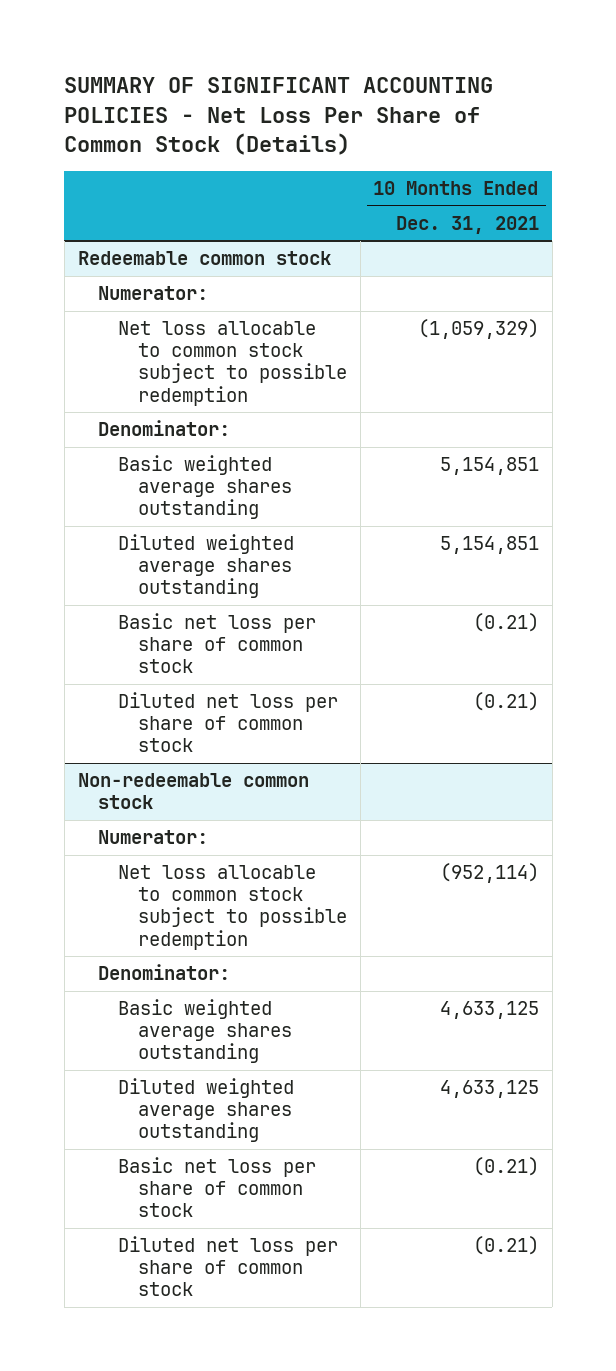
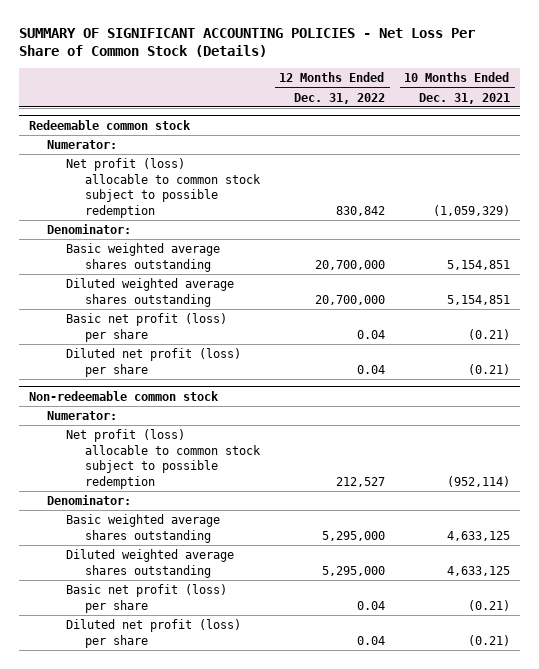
- | 10 Months Ended Dec. 31, 2021
+ | 12 Months Ended Dec. 31, 2022 | 10 Months Ended Dec. 31, 2021
@ Redeemable common stock
- Net loss allocable to common stock subject to possible redemption | (1,059,329)
+ Net profit (loss) allocable to common stock subject to possible redemption | 830,842 | (1,059,329)
- Basic net loss per share of common stock | (0.21)
- Diluted net loss per share of common stock | (0.21)
+ Basic net profit (loss) per share | 0.04 | (0.21)
+ Diluted net profit (loss) per share | 0.04 | (0.21)
@ Non-redeemable common stock
- Net loss allocable to common stock subject to possible redemption | (952,114)
+ Net profit (loss) allocable to common stock subject to possible redemption | 212,527 | (952,114)
- Basic net loss per share of common stock | (0.21)
- Diluted net loss per share of common stock | (0.21)
+ Basic net profit (loss) per share | 0.04 | (0.21)
+ Diluted net profit (loss) per share | 0.04 | (0.21)

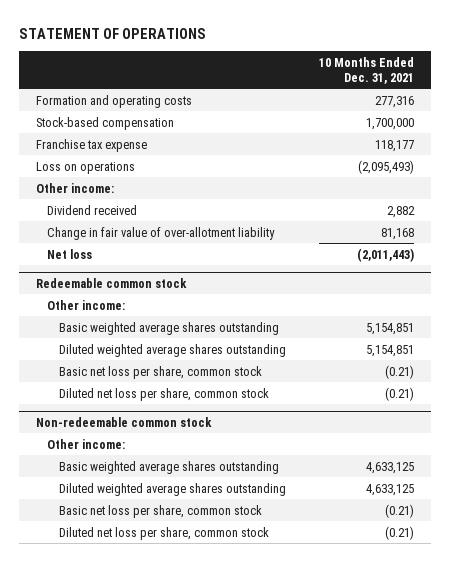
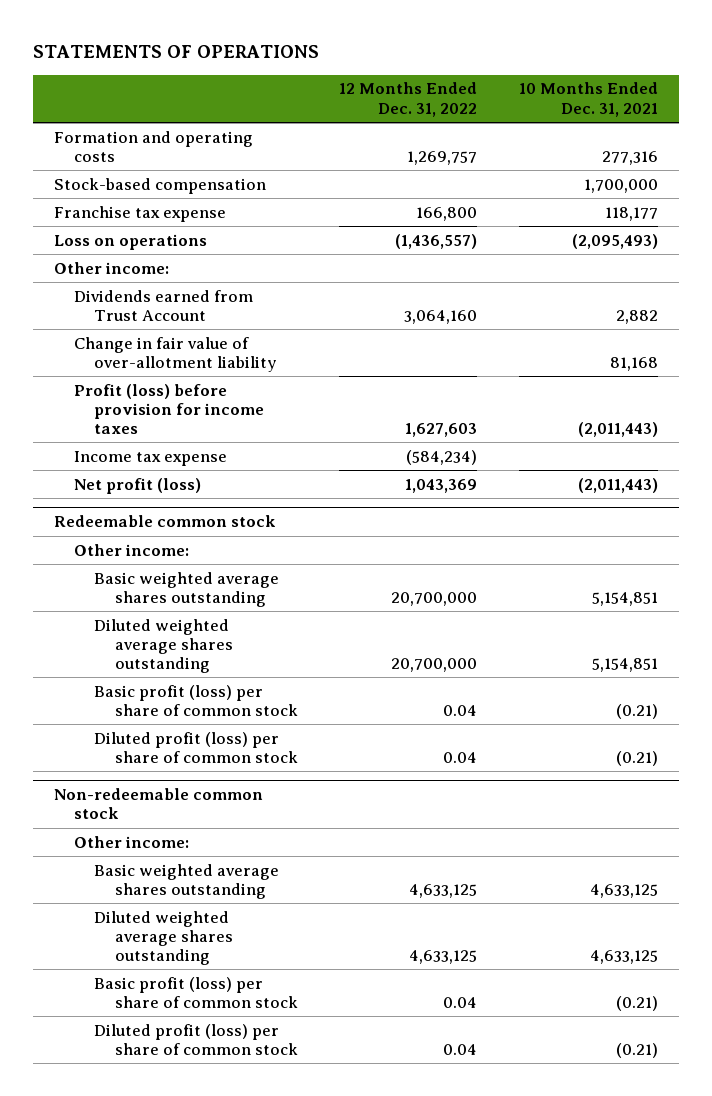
- STATEMENT OF OPERATIONS
+ STATEMENTS OF OPERATIONS
- | 10 Months Ended Dec. 31, 2021
+ | 12 Months Ended Dec. 31, 2022 | 10 Months Ended Dec. 31, 2021
- Dividend received | 2,882
+ Dividends earned from Trust Account | 3,064,160 | 2,882
- Net loss | (2,011,443)
+ Profit (loss) before provision for income taxes | 1,627,603 | (2,011,443)
+ Income tax expense | (584,234) |
+ Net profit (loss) | 1,043,369 | (2,011,443)
@ Redeemable common stock
- Basic net loss per share, common stock | (0.21)
- Diluted net loss per share, common stock | (0.21)
+ Basic profit (loss) per share of common stock | 0.04 | (0.21)
+ Diluted profit (loss) per share of common stock | 0.04 | (0.21)
@ Non-redeemable common stock
- Basic net loss per share, common stock | (0.21)
- Diluted net loss per share, common stock | (0.21)
+ Basic profit (loss) per share of common stock | 0.04 | (0.21)
+ Diluted profit (loss) per share of common stock | 0.04 | (0.21)

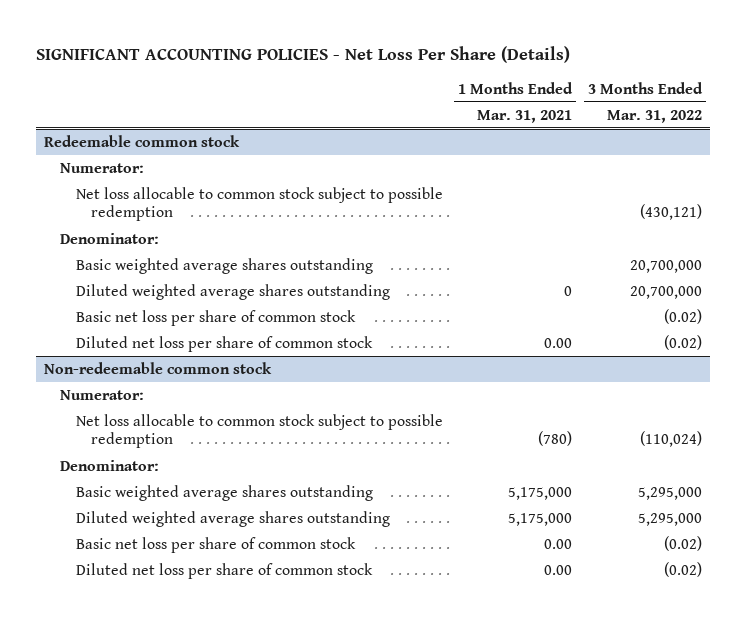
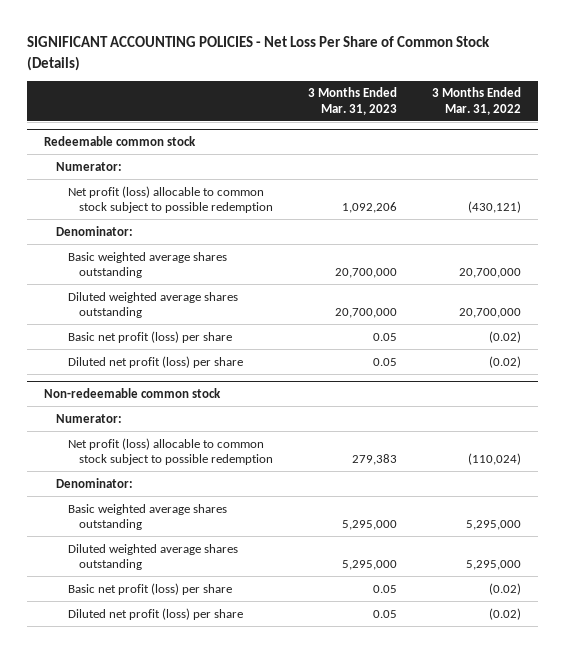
- SIGNIFICANT ACCOUNTING POLICIES - Net Loss Per Share (Details)
+ SIGNIFICANT ACCOUNTING POLICIES - Net Loss Per Share of Common Stock (Details)
- | 1 Months Ended Mar. 31, 2021 | 3 Months Ended Mar. 31, 2022
+ | 3 Months Ended Mar. 31, 2023 | 3 Months Ended Mar. 31, 2022
@ Redeemable common stock
- Net loss allocable to common stock subject to possible redemption | | (430,121)
+ Net profit (loss) allocable to common stock subject to possible redemption | 1,092,206 | (430,121)
- Basic net loss per share of common stock | | (0.02)
- Diluted net loss per share of common stock | 0.00 | (0.02)
+ Basic net profit (loss) per share | 0.05 | (0.02)
+ Diluted net profit (loss) per share | 0.05 | (0.02)
@ Non-redeemable common stock
- Net loss allocable to common stock subject to possible redemption | (780) | (110,024)
+ Net profit (loss) allocable to common stock subject to possible redemption | 279,383 | (110,024)
- Basic net loss per share of common stock | 0.00 | (0.02)
- Diluted net loss per share of common stock | 0.00 | (0.02)
+ Basic net profit (loss) per share | 0.05 | (0.02)
+ Diluted net profit (loss) per share | 0.05 | (0.02)

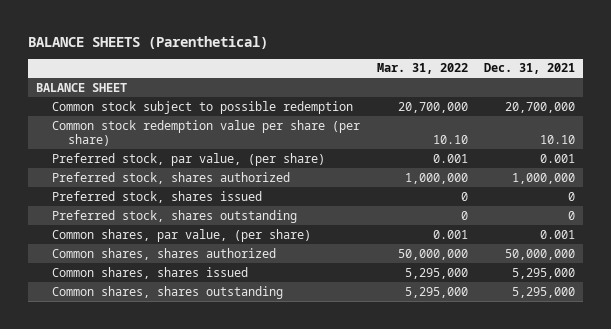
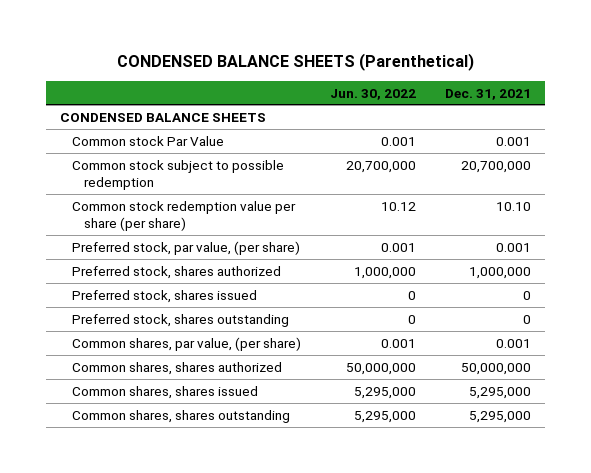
- BALANCE SHEETS (Parenthetical)
+ CONDENSED BALANCE SHEETS (Parenthetical)
- | Mar. 31, 2022 | Dec. 31, 2021
+ | Jun. 30, 2022 | Dec. 31, 2021
- BALANCE SHEET
+ CONDENSED BALANCE SHEETS
+ Common stock Par Value | 0.001 | 0.001

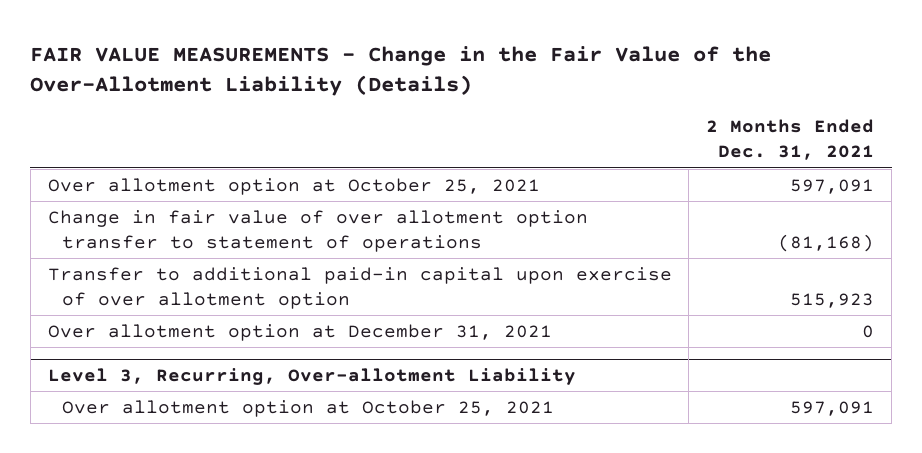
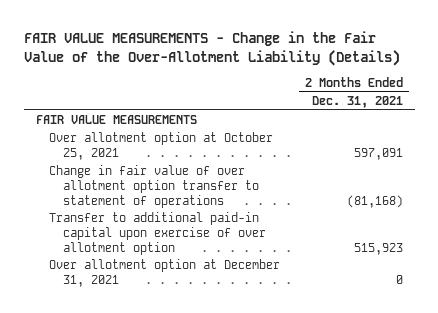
+ FAIR VALUE MEASUREMENTS
- Level 3, Recurring, Over-allotment Liability
- Over allotment option at October 25, 2021 | 597,091

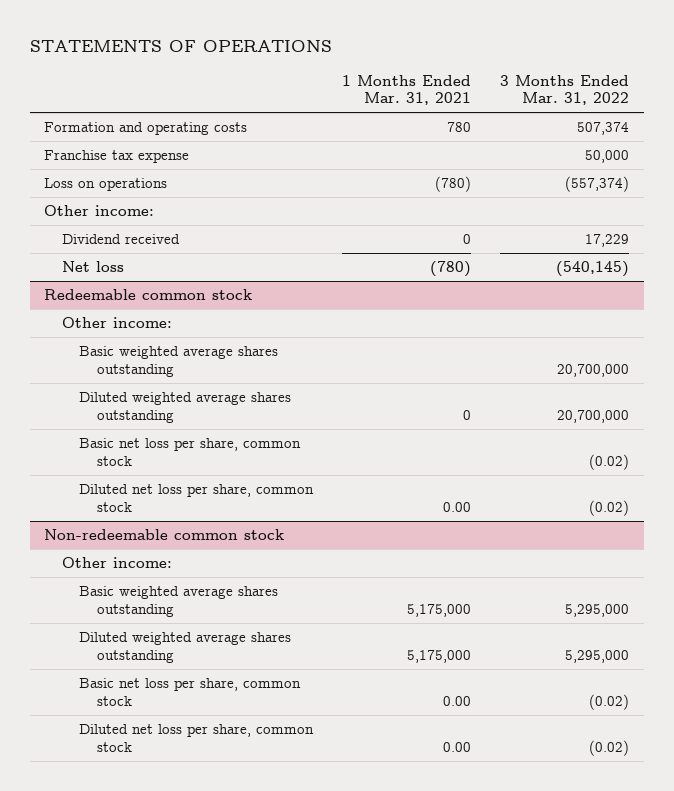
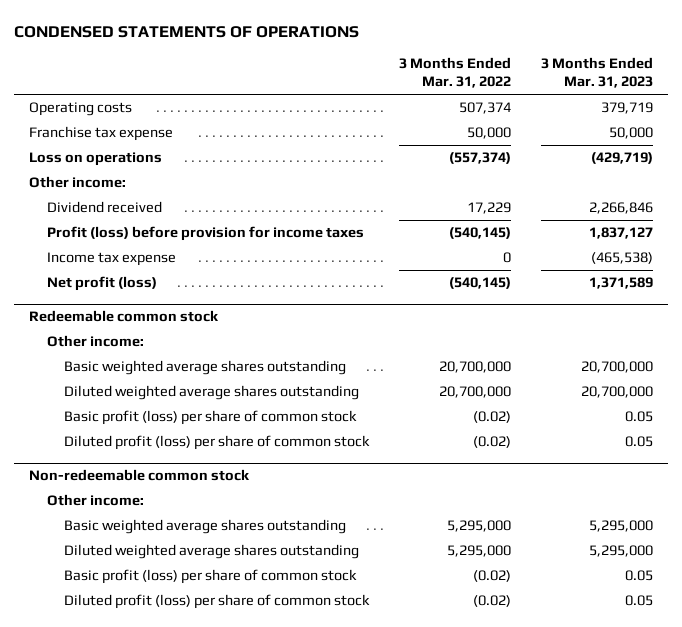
- STATEMENTS OF OPERATIONS
+ CONDENSED STATEMENTS OF OPERATIONS
- | 1 Months Ended Mar. 31, 2021 | 3 Months Ended Mar. 31, 2022
+ | 3 Months Ended Mar. 31, 2022 | 3 Months Ended Mar. 31, 2023
- Formation and operating costs | 780 | 507,374
+ Operating costs | 507,374 | 379,719
- Net loss | (780) | (540,145)
+ Profit (loss) before provision for income taxes | (540,145) | 1,837,127
+ Income tax expense | 0 | (465,538)
+ Net profit (loss) | (540,145) | 1,371,589
@ Redeemable common stock
- Basic net loss per share, common stock | | (0.02)
- Diluted net loss per share, common stock | 0.00 | (0.02)
+ Basic profit (loss) per share of common stock | (0.02) | 0.05
+ Diluted profit (loss) per share of common stock | (0.02) | 0.05
@ Non-redeemable common stock
- Basic net loss per share, common stock | 0.00 | (0.02)
- Diluted net loss per share, common stock | 0.00 | (0.02)
+ Basic profit (loss) per share of common stock | (0.02) | 0.05
+ Diluted profit (loss) per share of common stock | (0.02) | 0.05

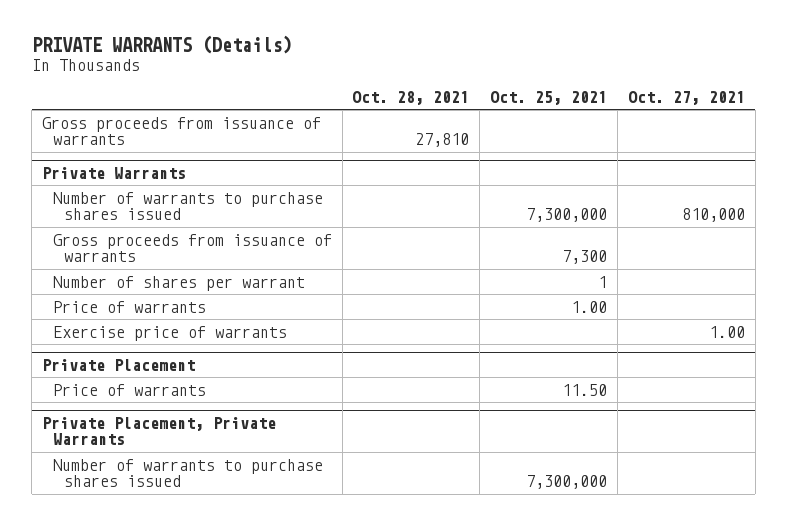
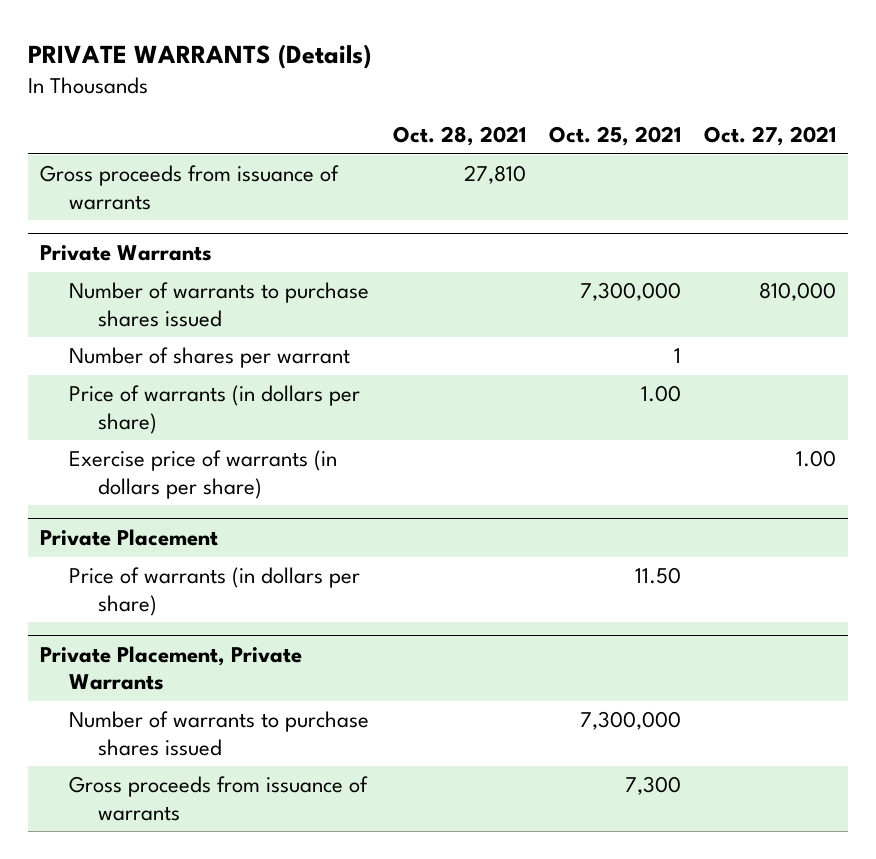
@ Private Warrants
- Gross proceeds from issuance of warrants | | 7,300 |
- Price of warrants | | 1.00 |
- Exercise price of warrants | | | 1.00
+ Price of warrants (in dollars per share) | | 1.00 |
+ Exercise price of warrants (in dollars per share) | | | 1.00
@ Private Placement
- Price of warrants | | 11.50 |
+ Price of warrants (in dollars per share) | | 11.50 |
@ Private Placement, Private Warrants
+ Gross proceeds from issuance of warrants | | 7,300 |

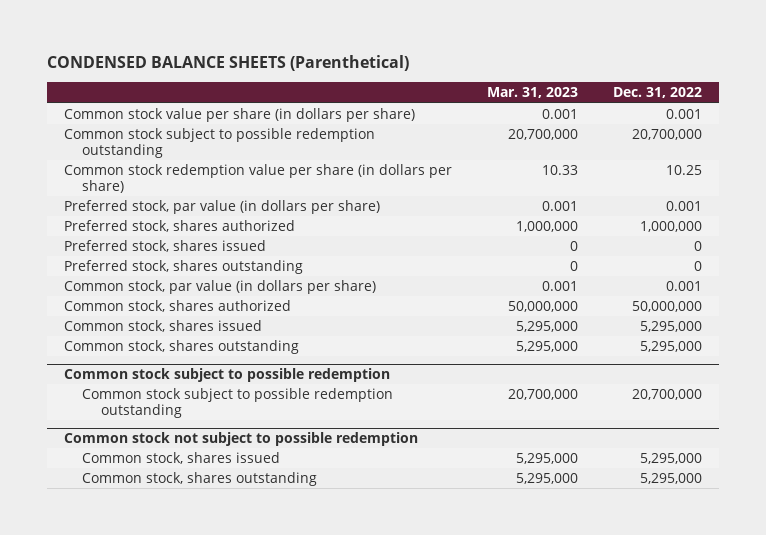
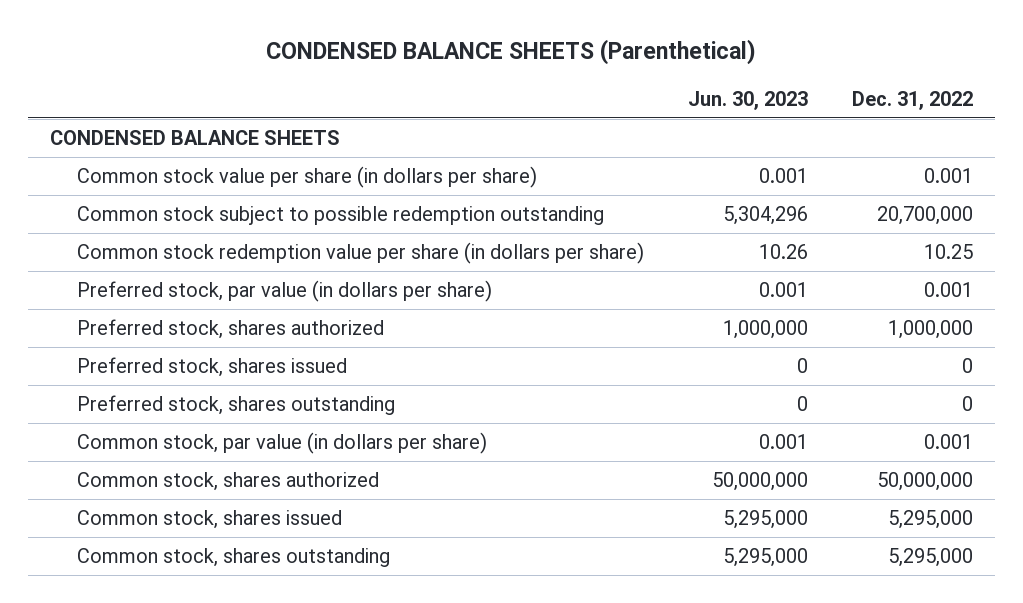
- | Mar. 31, 2023 | Dec. 31, 2022
+ | Jun. 30, 2023 | Dec. 31, 2022
+ CONDENSED BALANCE SHEETS
- Common stock subject to possible redemption
- Common stock subject to possible redemption outstanding | 20,700,000 | 20,700,000
- Common stock not subject to possible redemption
- Common stock, shares issued | 5,295,000 | 5,295,000
- Common stock, shares outstanding | 5,295,000 | 5,295,000

